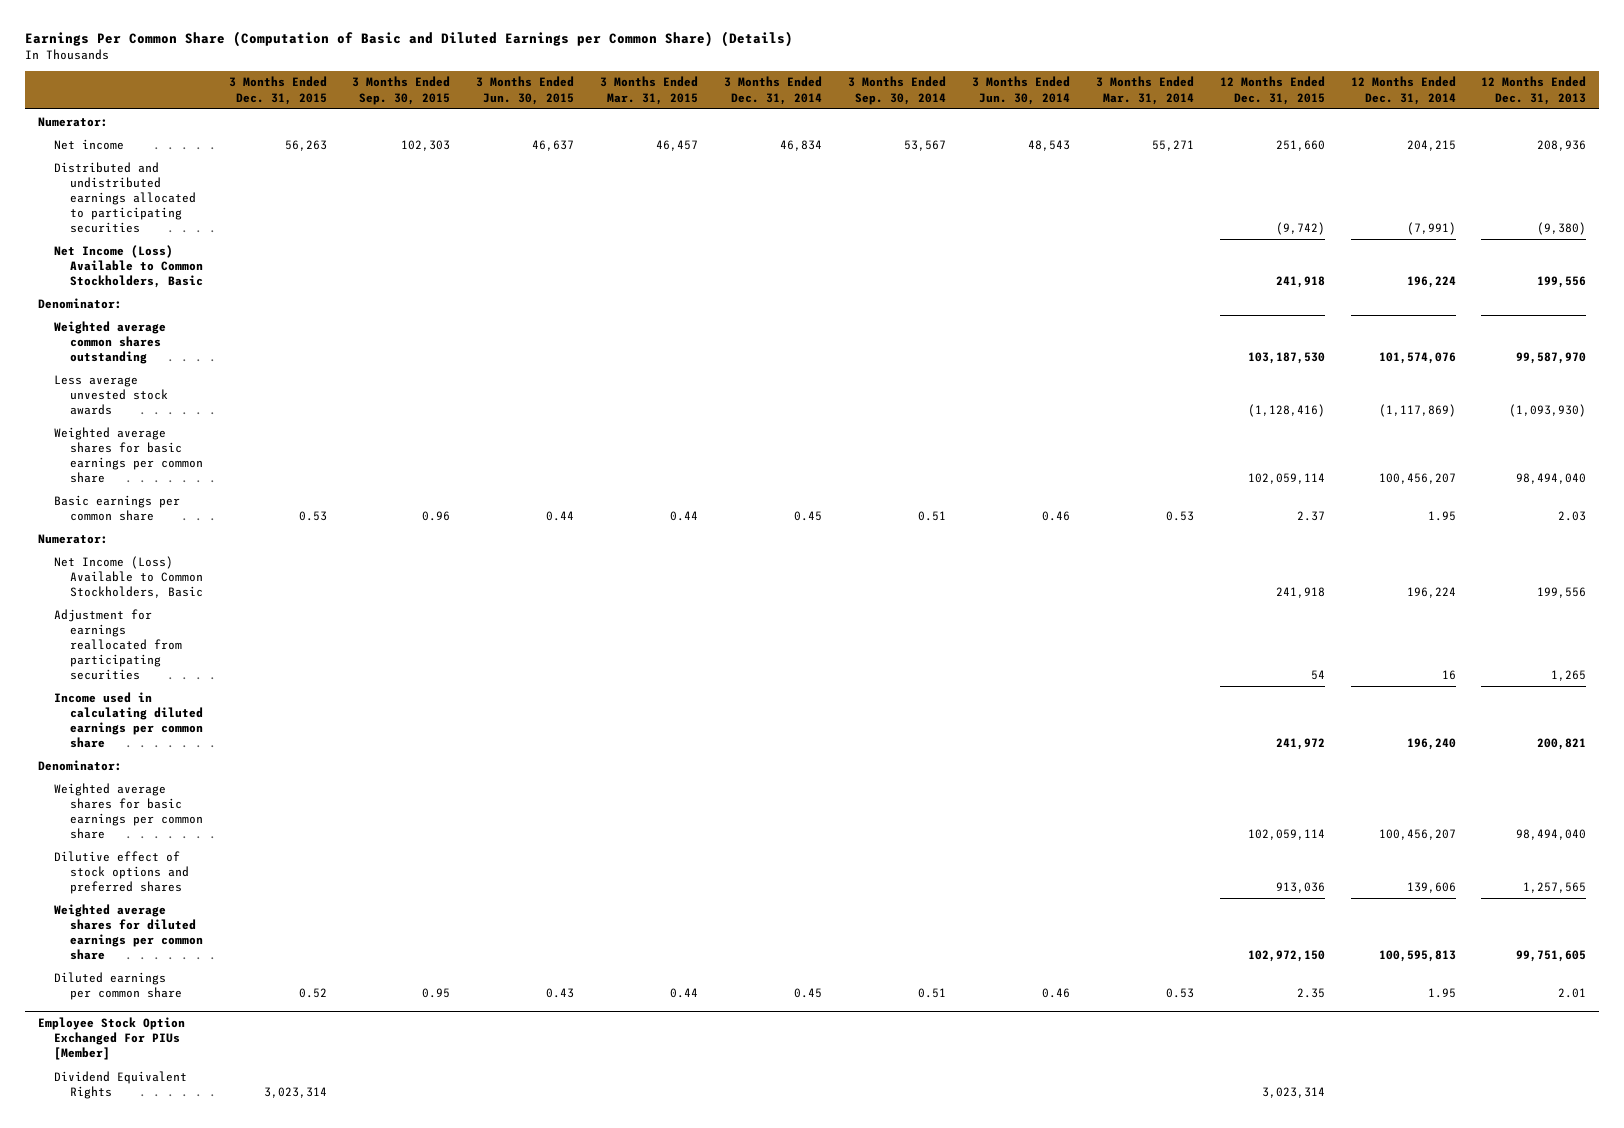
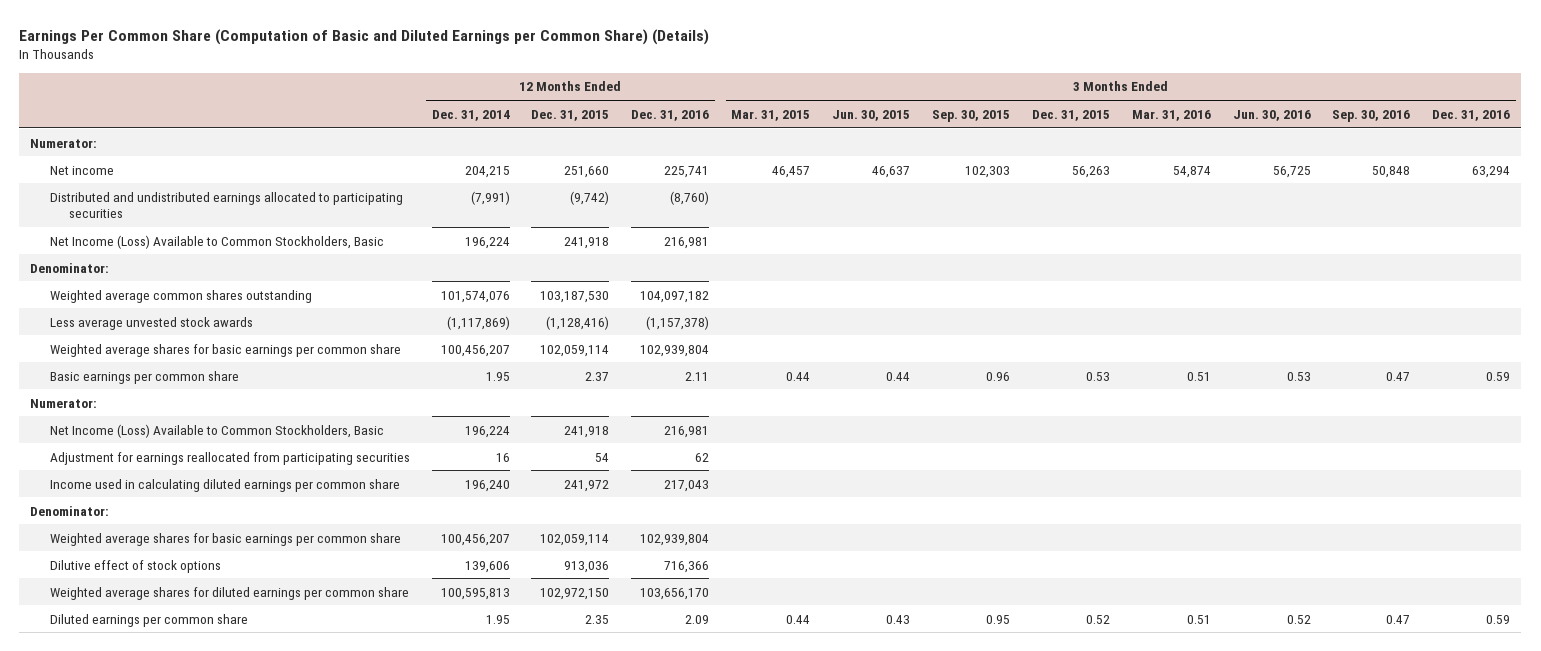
- | 3 Months Ended Dec. 31, 2015 | 3 Months Ended Sep. 30, 2015 | 3 Months Ended Jun. 30, 2015 | 3 Months Ended Mar. 31, 2015 | 3 Months Ended Dec. 31, 2014 | 3 Months Ended Sep. 30, 2014 | 3 Months Ended Jun. 30, 2014 | 3 Months Ended Mar. 31, 2014 | 12 Months Ended Dec. 31, 2015 | 12 Months Ended Dec. 31, 2014 | 12 Months Ended Dec. 31, 2013
+ | 12 Months Ended Dec. 31, 2014 | 12 Months Ended Dec. 31, 2015 | 12 Months Ended Dec. 31, 2016 | 3 Months Ended Mar. 31, 2015 | 3 Months Ended Jun. 30, 2015 | 3 Months Ended Sep. 30, 2015 | 3 Months Ended Dec. 31, 2015 | 3 Months Ended Mar. 31, 2016 | 3 Months Ended Jun. 30, 2016 | 3 Months Ended Sep. 30, 2016 | 3 Months Ended Dec. 31, 2016
- Dilutive effect of stock options and preferred shares | | | | | | | | | 913,036 | 139,606 | 1,257,565
+ Dilutive effect of stock options | 139,606 | 913,036 | 716,366 | | | | | | | |
- Employee Stock Option Exchanged For PIUs [Member]
- Dividend Equivalent Rights | 3,023,314 | | | | | | | | 3,023,314 | |

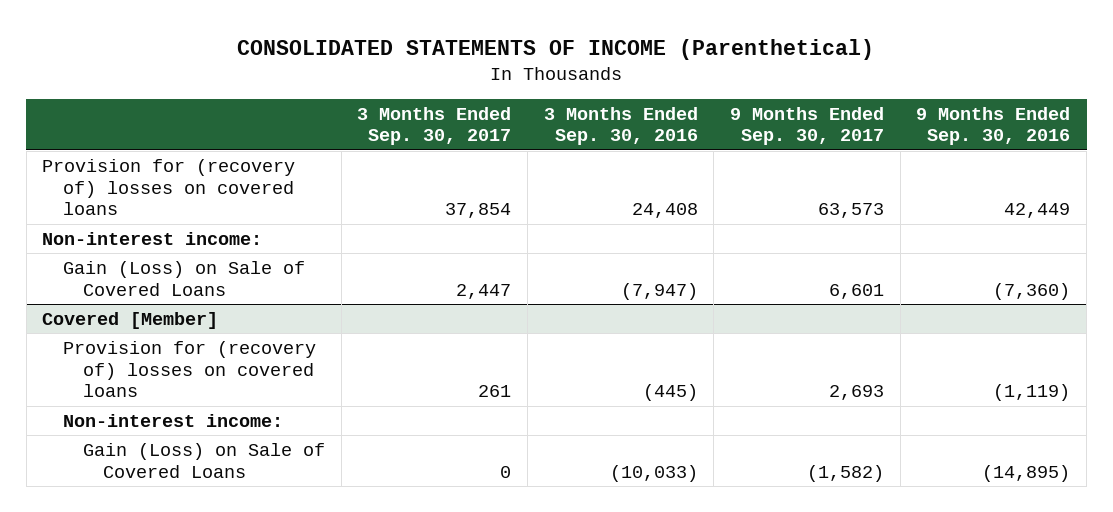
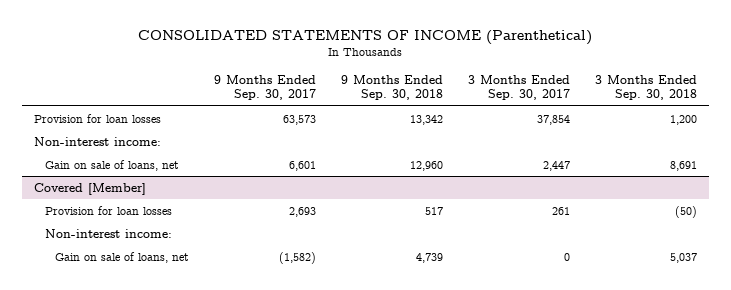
- | 3 Months Ended Sep. 30, 2017 | 3 Months Ended Sep. 30, 2016 | 9 Months Ended Sep. 30, 2017 | 9 Months Ended Sep. 30, 2016
+ | 9 Months Ended Sep. 30, 2017 | 9 Months Ended Sep. 30, 2018 | 3 Months Ended Sep. 30, 2017 | 3 Months Ended Sep. 30, 2018
- Provision for (recovery of) losses on covered loans | 37,854 | 24,408 | 63,573 | 42,449
+ Provision for loan losses | 63,573 | 13,342 | 37,854 | 1,200
- Gain (Loss) on Sale of Covered Loans | 2,447 | (7,947) | 6,601 | (7,360)
+ Gain on sale of loans, net | 6,601 | 12,960 | 2,447 | 8,691
@ Covered [Member]
- Provision for (recovery of) losses on covered loans | 261 | (445) | 2,693 | (1,119)
+ Provision for loan losses | 2,693 | 517 | 261 | (50)
- Gain (Loss) on Sale of Covered Loans | 0 | (10,033) | (1,582) | (14,895)
+ Gain on sale of loans, net | (1,582) | 4,739 | 0 | 5,037

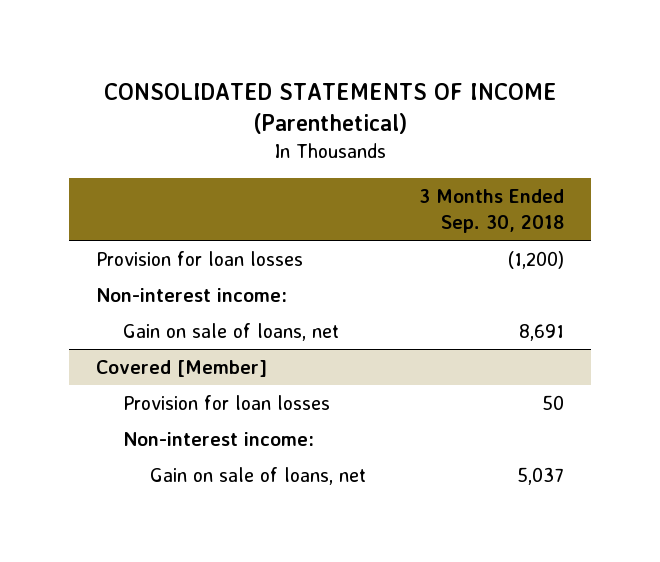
- | 9 Months Ended Sep. 30, 2017 | 9 Months Ended Sep. 30, 2018 | 3 Months Ended Sep. 30, 2017 | 3 Months Ended Sep. 30, 2018
+ | 3 Months Ended Sep. 30, 2018
- Provision for loan losses | 63,573 | 13,342 | 37,854 | 1,200
+ Provision for loan losses | (1,200)
@ Covered [Member]
- Provision for loan losses | 2,693 | 517 | 261 | (50)
+ Provision for loan losses | 50

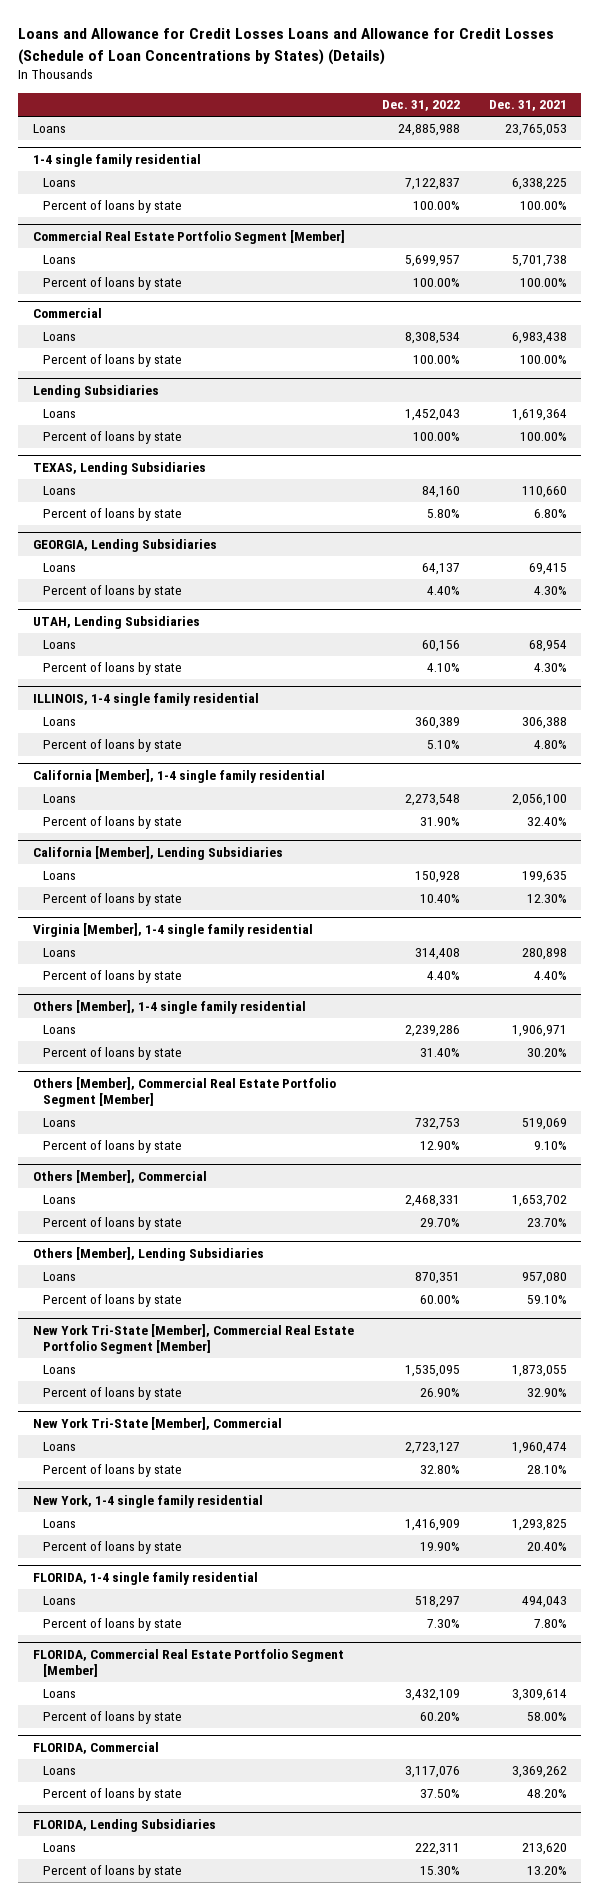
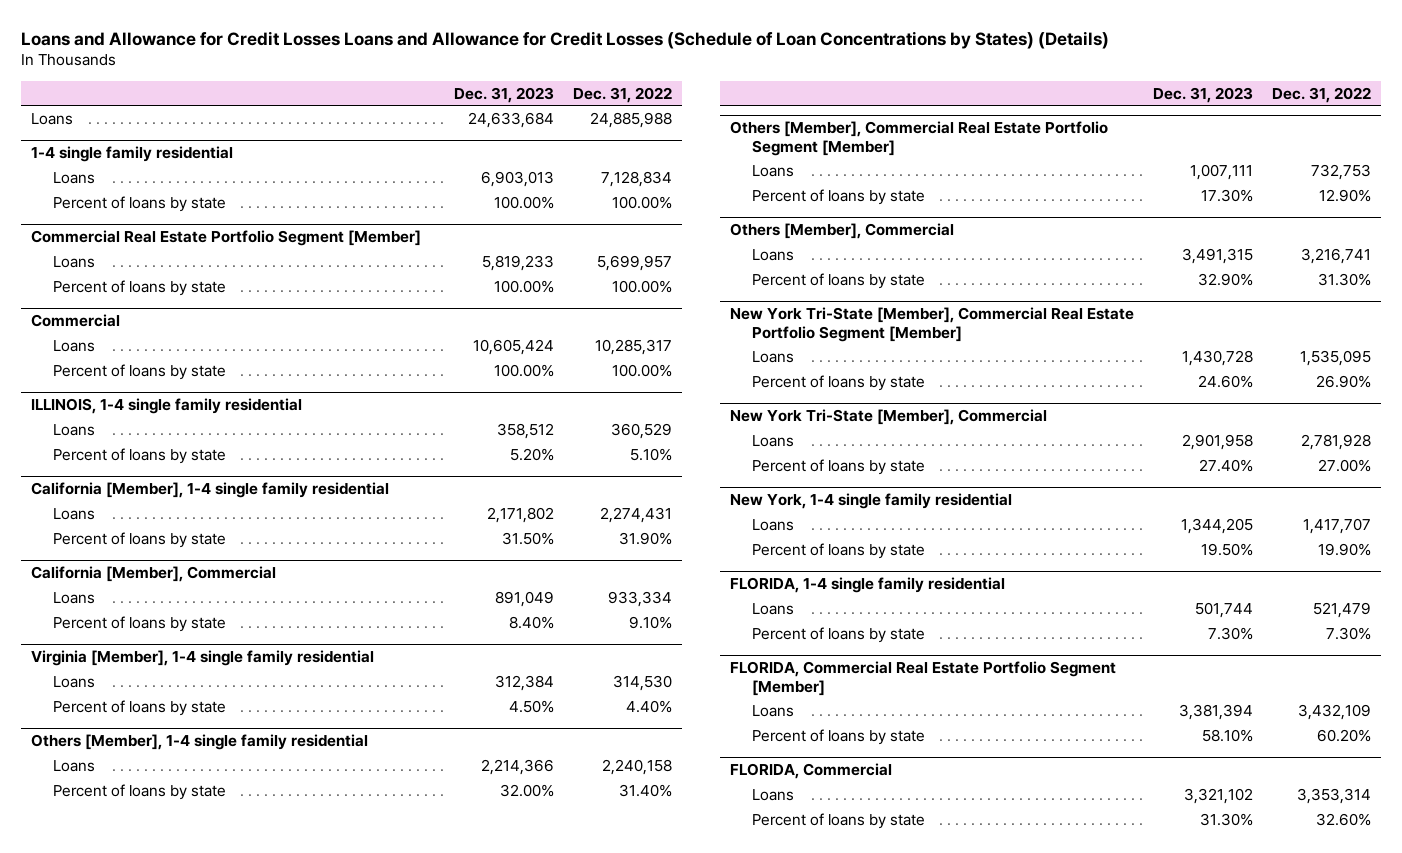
- | Dec. 31, 2022 | Dec. 31, 2021
+ | Dec. 31, 2023 | Dec. 31, 2022
@ 1-4 single family residential
- Loans | 7,122,837 | 6,338,225
+ Loans | 6,903,013 | 7,128,834
@ Commercial
- Loans | 8,308,534 | 6,983,438
- Percent of loans by state | 100.00% | 100.00%
- Lending Subsidiaries
- Loans | 1,452,043 | 1,619,364
@ Commercial
+ Loans | 10,605,424 | 10,285,317
- TEXAS, Lending Subsidiaries
- Loans | 84,160 | 110,660
- Percent of loans by state | 5.80% | 6.80%
- GEORGIA, Lending Subsidiaries
- Loans | 64,137 | 69,415
- Percent of loans by state | 4.40% | 4.30%
- UTAH, Lending Subsidiaries
- Loans | 60,156 | 68,954
- Percent of loans by state | 4.10% | 4.30%
@ ILLINOIS, 1-4 single family residential
- Loans | 360,389 | 306,388
+ Loans | 358,512 | 360,529
@ California [Member], 1-4 single family residential
- Loans | 2,273,548 | 2,056,100
+ Loans | 2,171,802 | 2,274,431
- California [Member], Lending Subsidiaries
- Loans | 150,928 | 199,635
- Percent of loans by state | 10.40% | 12.30%
+ California [Member], Commercial
+ Loans | 891,049 | 933,334
+ Percent of loans by state | 8.40% | 9.10%
@ Virginia [Member], 1-4 single family residential
- Loans | 314,408 | 280,898
+ Loans | 312,384 | 314,530
@ Others [Member], 1-4 single family residential
- Loans | 2,239,286 | 1,906,971
+ Loans | 2,214,366 | 2,240,158
@ Others [Member], Commercial
- Loans | 2,468,331 | 1,653,702
- Percent of loans by state | 29.70% | 23.70%
- Others [Member], Lending Subsidiaries
- Loans | 870,351 | 957,080
- Percent of loans by state | 60.00% | 59.10%
@ Others [Member], Commercial
+ Loans | 3,491,315 | 3,216,741
+ Percent of loans by state | 32.90% | 31.30%
@ New York Tri-State [Member], Commercial
- Loans | 2,723,127 | 1,960,474
- Percent of loans by state | 32.80% | 28.10%
+ Loans | 2,901,958 | 2,781,928
+ Percent of loans by state | 27.40% | 27.00%
@ New York, 1-4 single family residential
- Loans | 1,416,909 | 1,293,825
+ Loans | 1,344,205 | 1,417,707
@ FLORIDA, 1-4 single family residential
- Loans | 518,297 | 494,043
+ Loans | 501,744 | 521,479
@ FLORIDA, Commercial
- Loans | 3,117,076 | 3,369,262
- Percent of loans by state | 37.50% | 48.20%
- FLORIDA, Lending Subsidiaries
- Loans | 222,311 | 213,620
- Percent of loans by state | 15.30% | 13.20%
@ FLORIDA, Commercial
+ Loans | 3,321,102 | 3,353,314
+ Percent of loans by state | 31.30% | 32.60%

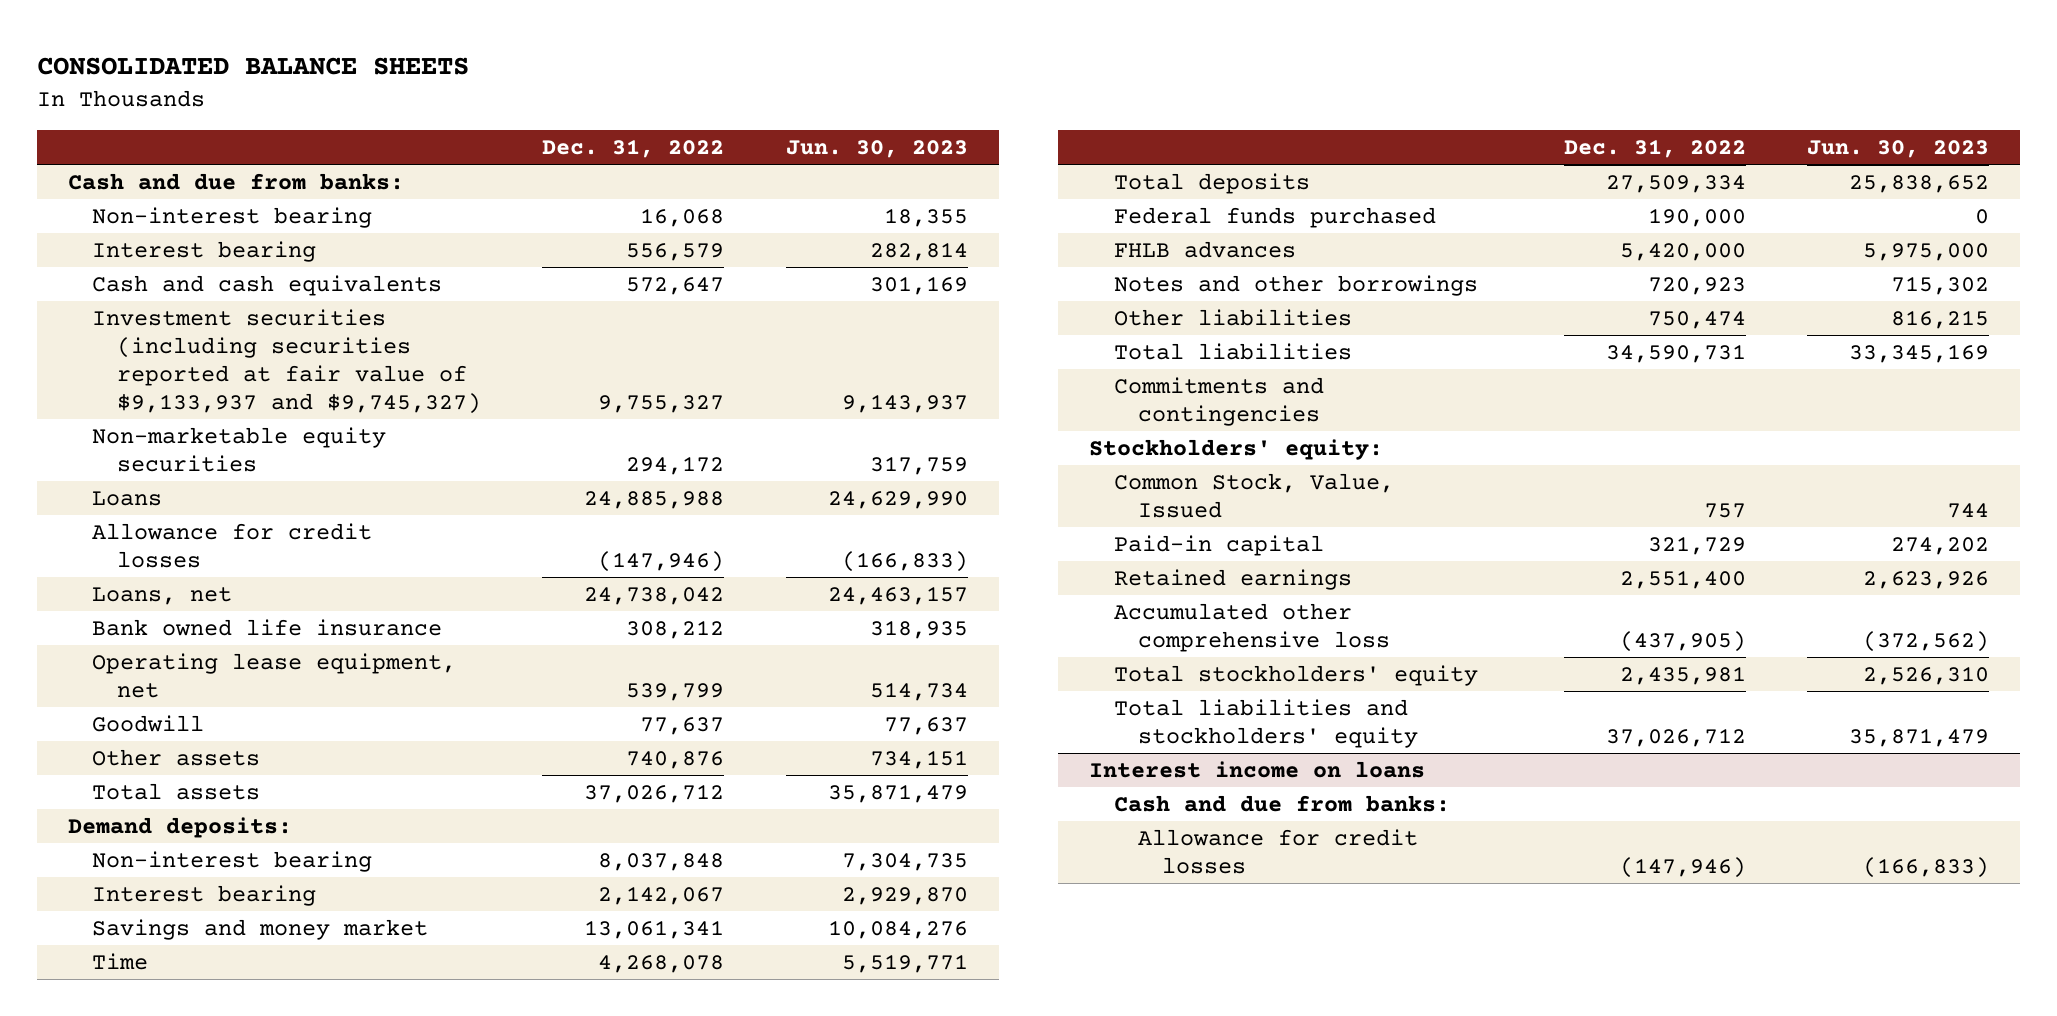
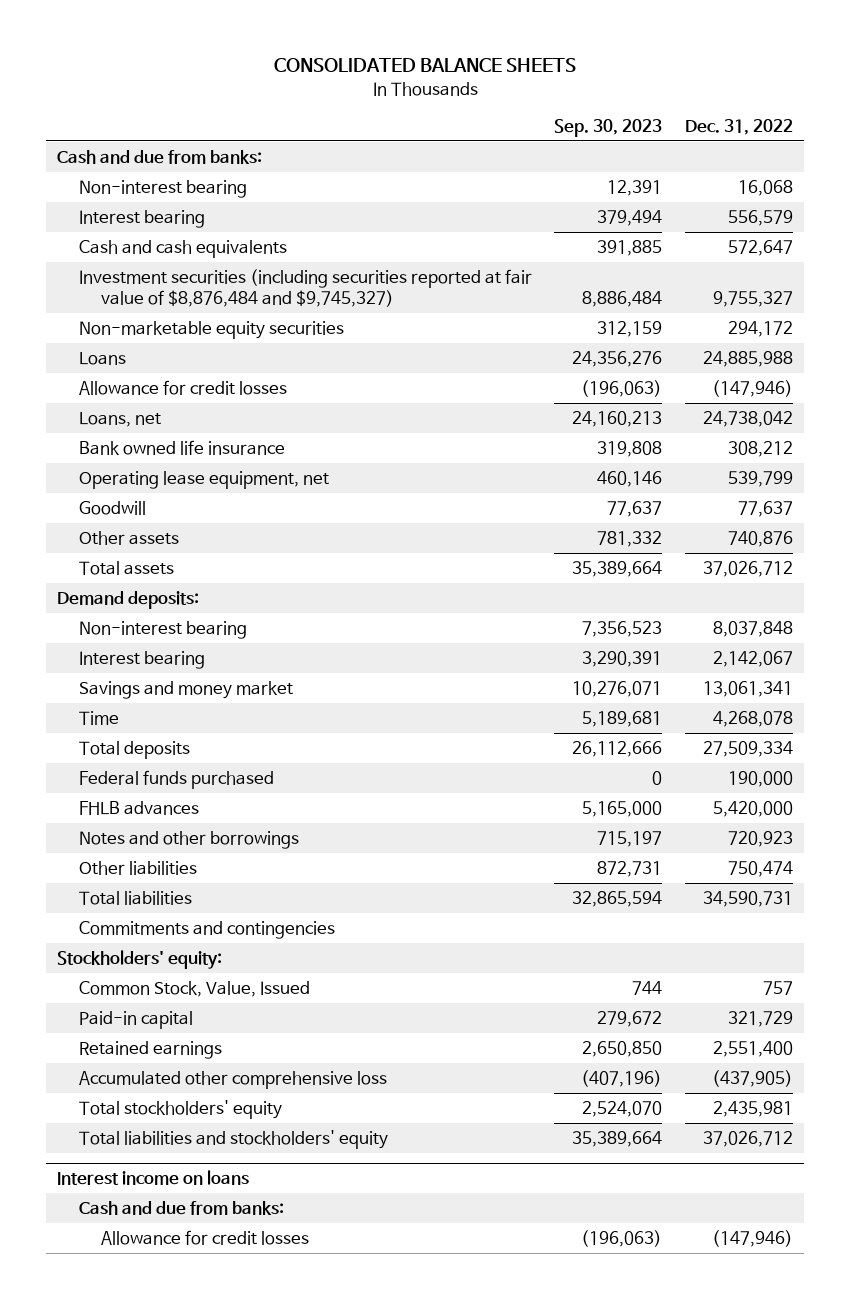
- | Dec. 31, 2022 | Jun. 30, 2023
+ | Sep. 30, 2023 | Dec. 31, 2022
- Investment securities (including securities reported at fair value of $9,133,937 and $9,745,327) | 9,755,327 | 9,143,937
+ Investment securities (including securities reported at fair value of $8,876,484 and $9,745,327) | 8,886,484 | 9,755,327

